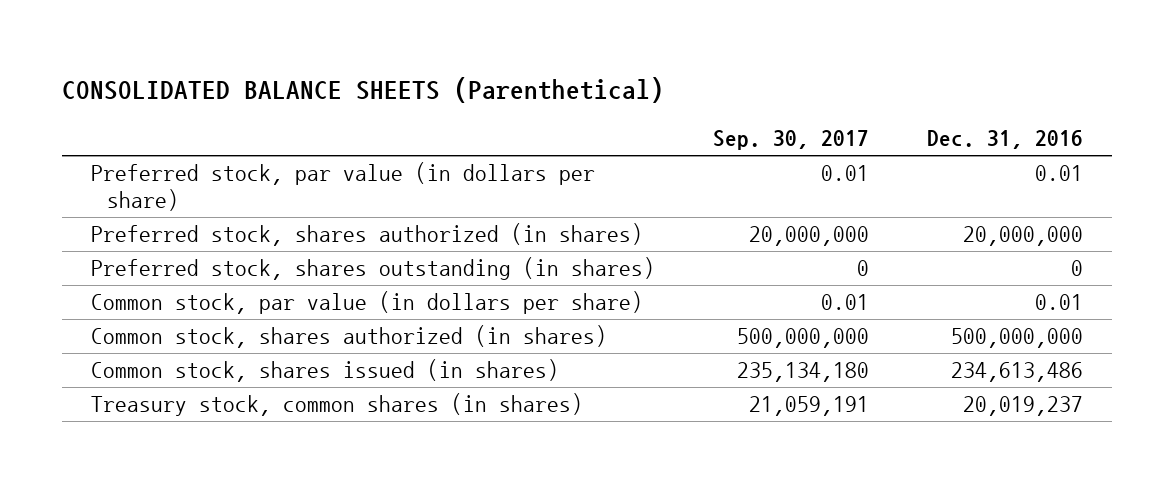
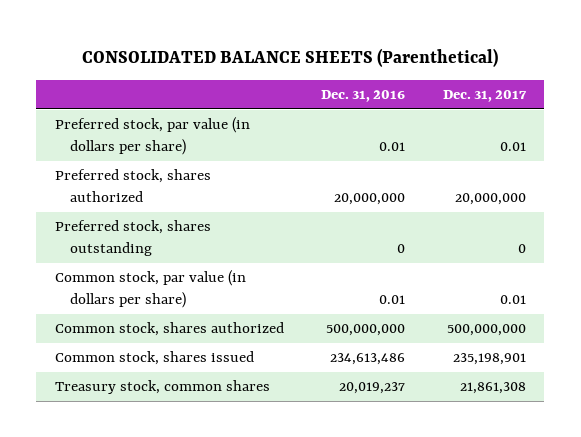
- | Sep. 30, 2017 | Dec. 31, 2016
+ | Dec. 31, 2016 | Dec. 31, 2017
- Preferred stock, shares authorized (in shares) | 20,000,000 | 20,000,000
- Preferred stock, shares outstanding (in shares) | 0 | 0
+ Preferred stock, shares authorized | 20,000,000 | 20,000,000
+ Preferred stock, shares outstanding | 0 | 0
- Common stock, shares authorized (in shares) | 500,000,000 | 500,000,000
- Common stock, shares issued (in shares) | 235,134,180 | 234,613,486
- Treasury stock, common shares (in shares) | 21,059,191 | 20,019,237
+ Common stock, shares authorized | 500,000,000 | 500,000,000
+ Common stock, shares issued | 234,613,486 | 235,198,901
+ Treasury stock, common shares | 20,019,237 | 21,861,308

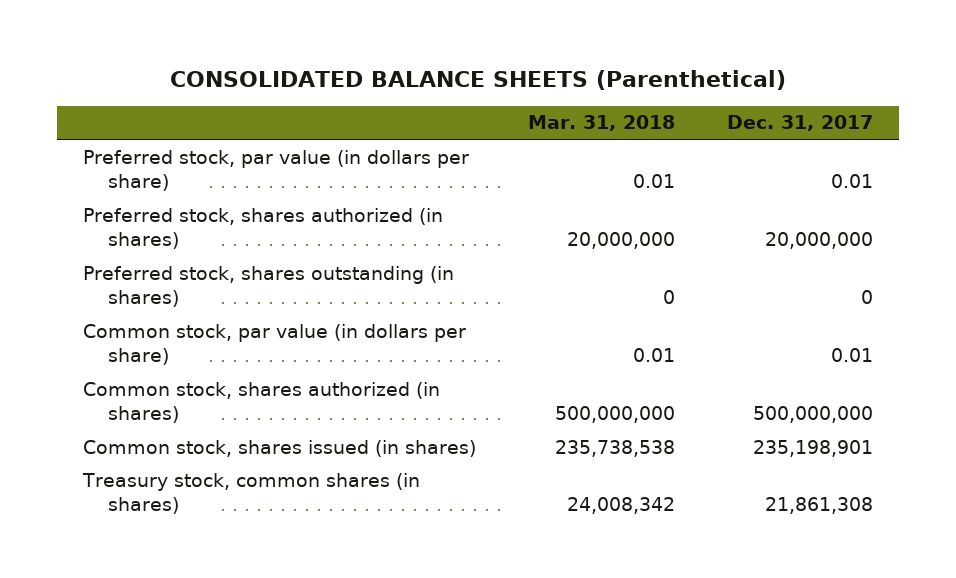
- | Dec. 31, 2016 | Dec. 31, 2017
+ | Mar. 31, 2018 | Dec. 31, 2017
- Preferred stock, shares authorized | 20,000,000 | 20,000,000
- Preferred stock, shares outstanding | 0 | 0
+ Preferred stock, shares authorized (in shares) | 20,000,000 | 20,000,000
+ Preferred stock, shares outstanding (in shares) | 0 | 0
- Common stock, shares authorized | 500,000,000 | 500,000,000
- Common stock, shares issued | 234,613,486 | 235,198,901
- Treasury stock, common shares | 20,019,237 | 21,861,308
+ Common stock, shares authorized (in shares) | 500,000,000 | 500,000,000
+ Common stock, shares issued (in shares) | 235,738,538 | 235,198,901
+ Treasury stock, common shares (in shares) | 24,008,342 | 21,861,308

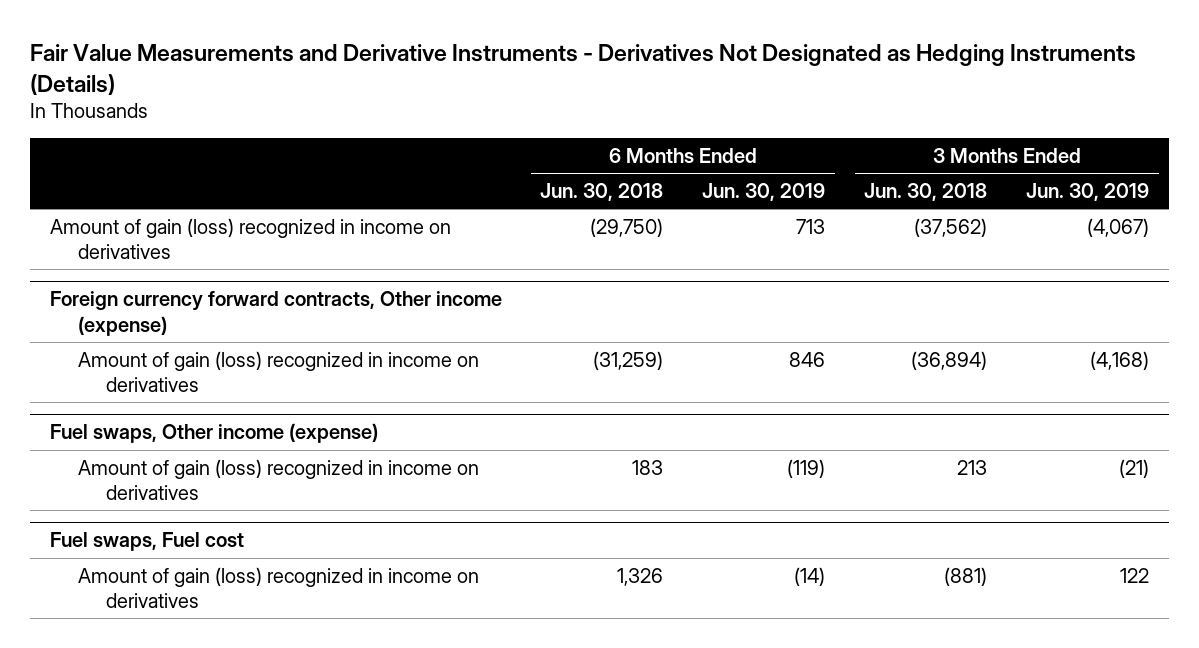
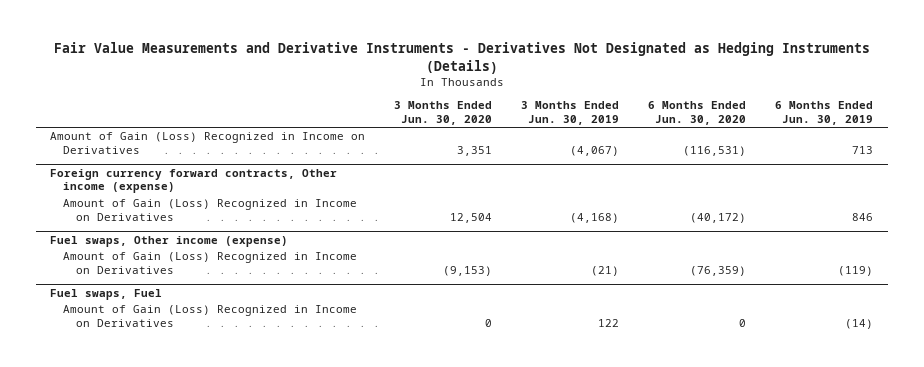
- | 6 Months Ended Jun. 30, 2018 | 6 Months Ended Jun. 30, 2019 | 3 Months Ended Jun. 30, 2018 | 3 Months Ended Jun. 30, 2019
+ | 3 Months Ended Jun. 30, 2020 | 3 Months Ended Jun. 30, 2019 | 6 Months Ended Jun. 30, 2020 | 6 Months Ended Jun. 30, 2019
- Amount of gain (loss) recognized in income on derivatives | (29,750) | 713 | (37,562) | (4,067)
+ Amount of Gain (Loss) Recognized in Income on Derivatives | 3,351 | (4,067) | (116,531) | 713
@ Foreign currency forward contracts, Other income (expense)
- Amount of gain (loss) recognized in income on derivatives | (31,259) | 846 | (36,894) | (4,168)
+ Amount of Gain (Loss) Recognized in Income on Derivatives | 12,504 | (4,168) | (40,172) | 846
@ Fuel swaps, Other income (expense)
- Amount of gain (loss) recognized in income on derivatives | 183 | (119) | 213 | (21)
- Fuel swaps, Fuel cost
- Amount of gain (loss) recognized in income on derivatives | 1,326 | (14) | (881) | 122
@ Fuel swaps, Other income (expense)
+ Amount of Gain (Loss) Recognized in Income on Derivatives | (9,153) | (21) | (76,359) | (119)
+ Fuel swaps, Fuel
+ Amount of Gain (Loss) Recognized in Income on Derivatives | 0 | 122 | 0 | (14)

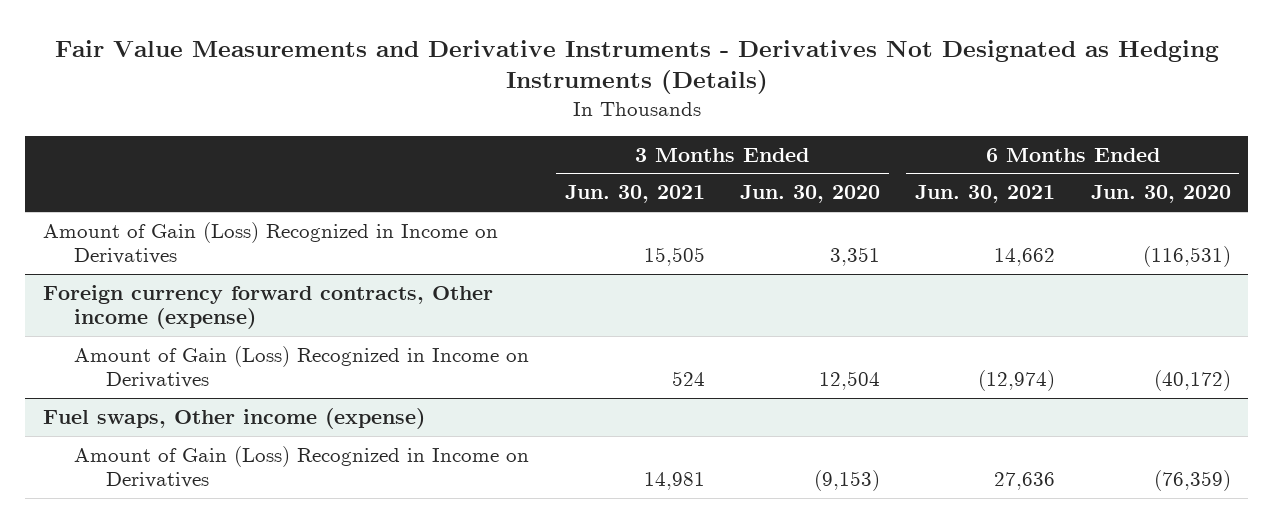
- | 3 Months Ended Jun. 30, 2020 | 3 Months Ended Jun. 30, 2019 | 6 Months Ended Jun. 30, 2020 | 6 Months Ended Jun. 30, 2019
+ | 3 Months Ended Jun. 30, 2021 | 3 Months Ended Jun. 30, 2020 | 6 Months Ended Jun. 30, 2021 | 6 Months Ended Jun. 30, 2020
- Fuel swaps, Fuel
- Amount of Gain (Loss) Recognized in Income on Derivatives | 0 | 122 | 0 | (14)

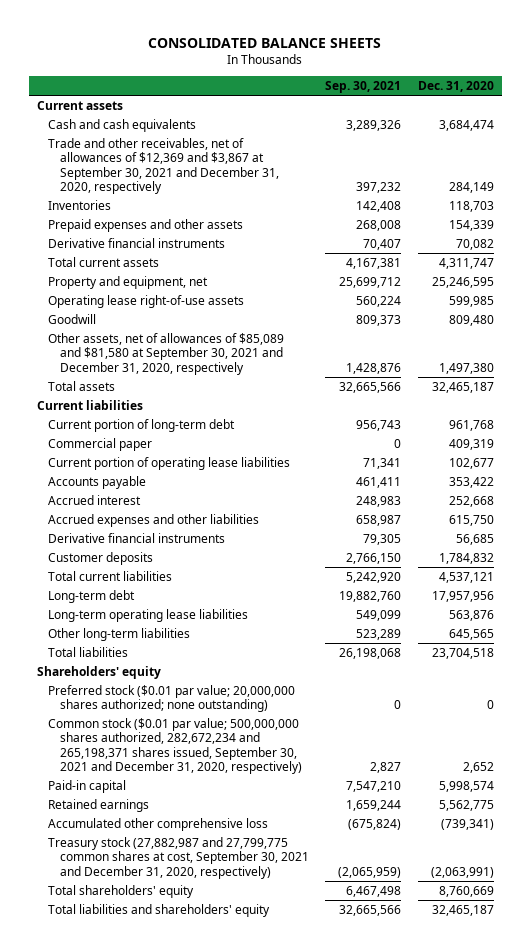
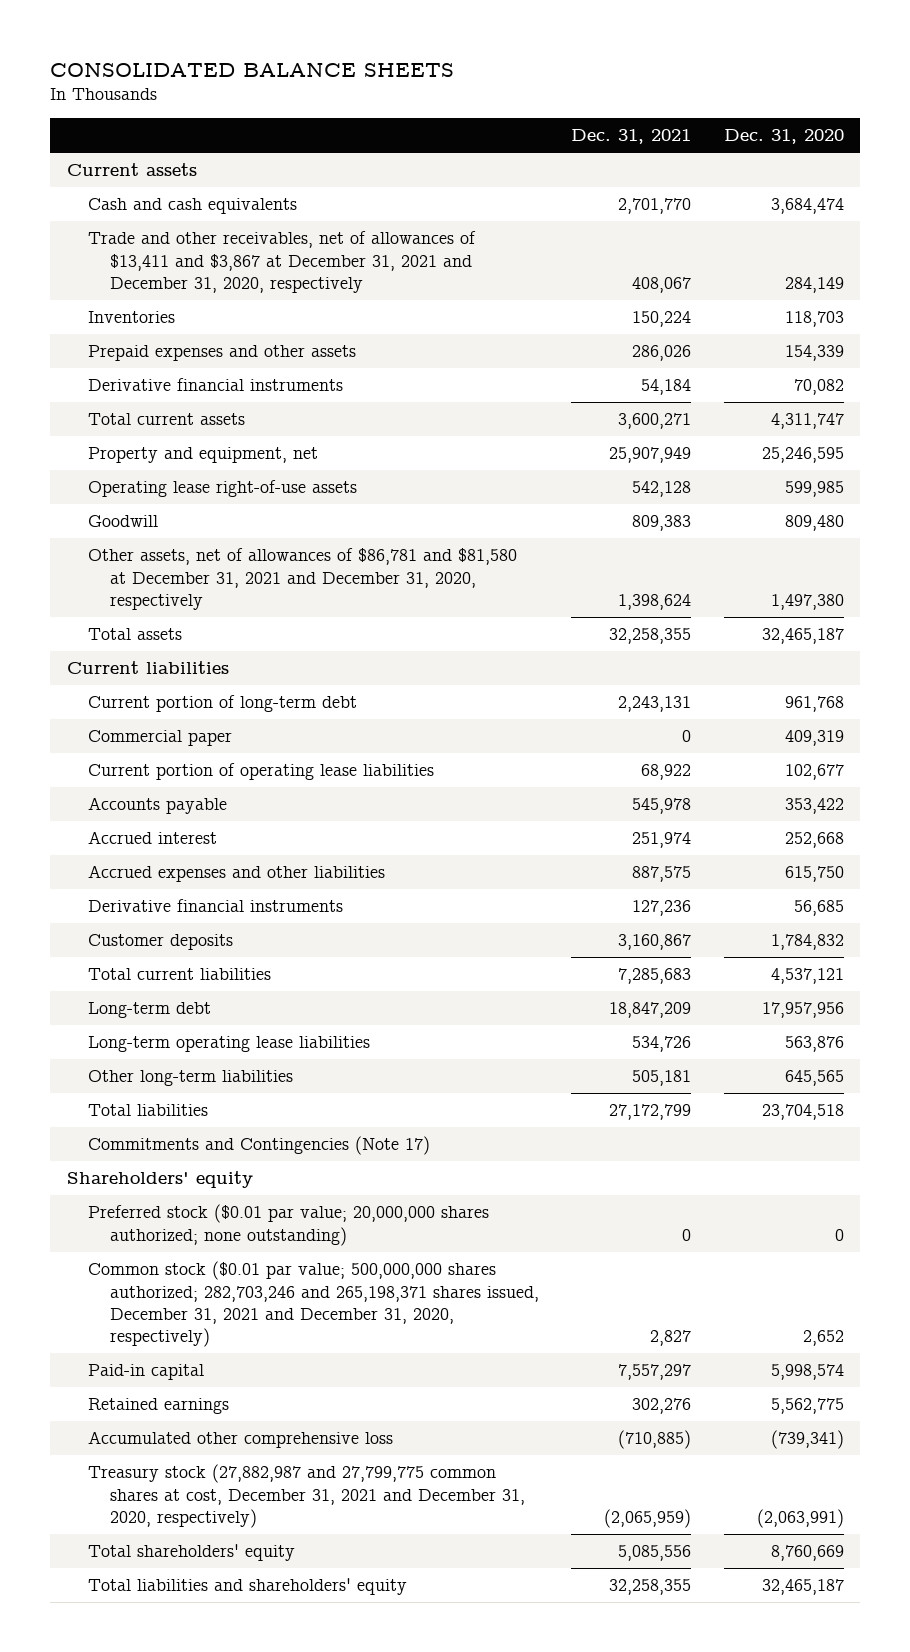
- | Sep. 30, 2021 | Dec. 31, 2020
+ | Dec. 31, 2021 | Dec. 31, 2020
- Trade and other receivables, net of allowances of $12,369 and $3,867 at September 30, 2021 and December 31, 2020, respectively | 397,232 | 284,149
+ Trade and other receivables, net of allowances of $13,411 and $3,867 at December 31, 2021 and December 31, 2020, respectively | 408,067 | 284,149
- Other assets, net of allowances of $85,089 and $81,580 at September 30, 2021 and December 31, 2020, respectively | 1,428,876 | 1,497,380
+ Other assets, net of allowances of $86,781 and $81,580 at December 31, 2021 and December 31, 2020, respectively | 1,398,624 | 1,497,380
+ Commitments and Contingencies (Note 17)
- Common stock ($0.01 par value; 500,000,000 shares authorized, 282,672,234 and 265,198,371 shares issued, September 30, 2021 and December 31, 2020, respectively) | 2,827 | 2,652
+ Common stock ($0.01 par value; 500,000,000 shares authorized; 282,703,246 and 265,198,371 shares issued, December 31, 2021 and December 31, 2020, respectively) | 2,827 | 2,652
- Treasury stock (27,882,987 and 27,799,775 common shares at cost, September 30, 2021 and December 31, 2020, respectively) | (2,065,959) | (2,063,991)
+ Treasury stock (27,882,987 and 27,799,775 common shares at cost, December 31, 2021 and December 31, 2020, respectively) | (2,065,959) | (2,063,991)

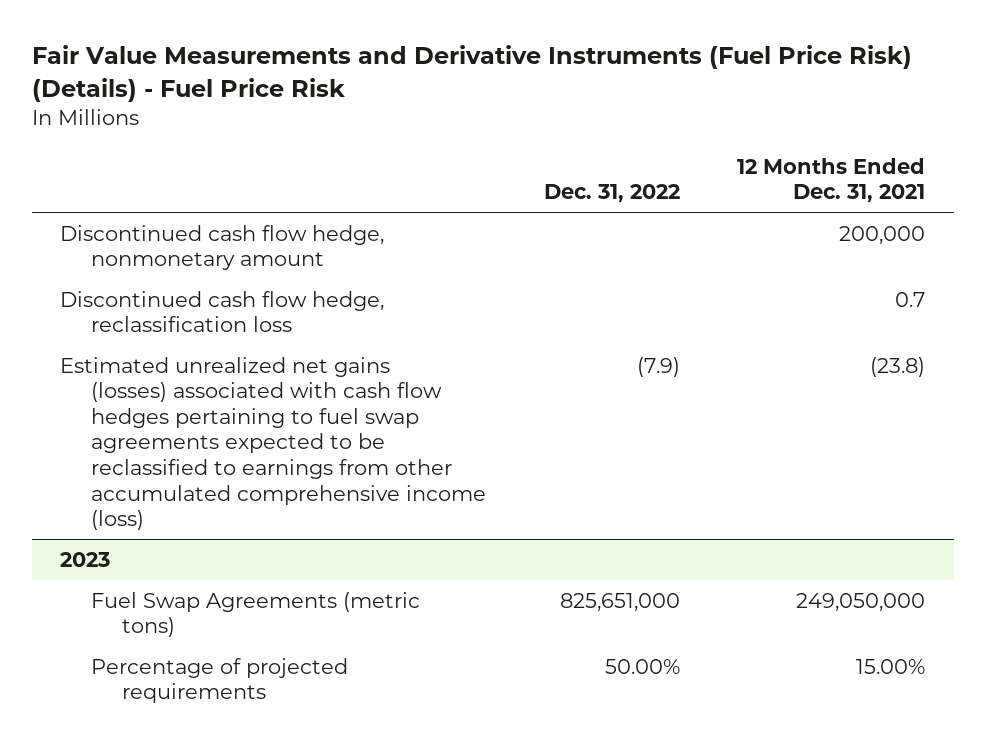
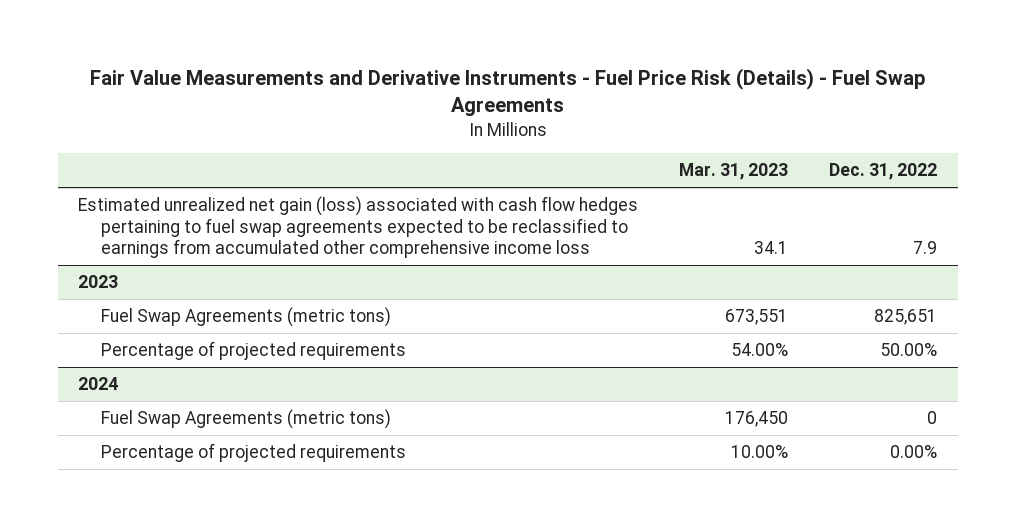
- Fair Value Measurements and Derivative Instruments (Fuel Price Risk) (Details) - Fuel Price Risk
+ Fair Value Measurements and Derivative Instruments - Fuel Price Risk (Details) - Fuel Swap Agreements
- | Dec. 31, 2022 | 12 Months Ended Dec. 31, 2021
+ | Mar. 31, 2023 | Dec. 31, 2022
- Discontinued cash flow hedge, nonmonetary amount | | 200,000
- Discontinued cash flow hedge, reclassification loss | | 0.7
- Estimated unrealized net gains (losses) associated with cash flow hedges pertaining to fuel swap agreements expected to be reclassified to earnings from other accumulated comprehensive income (loss) | (7.9) | (23.8)
+ Estimated unrealized net gain (loss) associated with cash flow hedges pertaining to fuel swap agreements expected to be reclassified to earnings from accumulated other comprehensive income loss | 34.1 | 7.9
@ 2023
- Fuel Swap Agreements (metric tons) | 825,651,000 | 249,050,000
+ Fuel Swap Agreements (metric tons) | 673,551 | 825,651
+ 2024
+ Fuel Swap Agreements (metric tons) | 176,450 | 0
+ Percentage of projected requirements | 10.00% | 0.00%

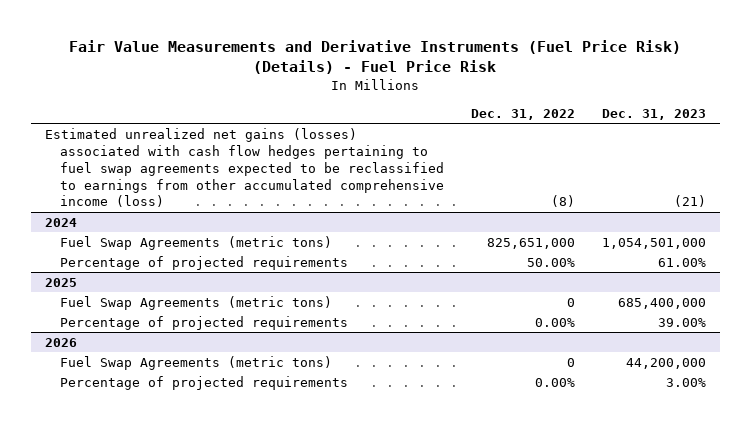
- Fair Value Measurements and Derivative Instruments - Fuel Price Risk (Details) - Fuel Swap Agreements
+ Fair Value Measurements and Derivative Instruments (Fuel Price Risk) (Details) - Fuel Price Risk
- | Mar. 31, 2023 | Dec. 31, 2022
+ | Dec. 31, 2022 | Dec. 31, 2023
- Estimated unrealized net gain (loss) associated with cash flow hedges pertaining to fuel swap agreements expected to be reclassified to earnings from accumulated other comprehensive income loss | 34.1 | 7.9
- 2023
- Fuel Swap Agreements (metric tons) | 673,551 | 825,651
- Percentage of projected requirements | 54.00% | 50.00%
+ Estimated unrealized net gains (losses) associated with cash flow hedges pertaining to fuel swap agreements expected to be reclassified to earnings from other accumulated comprehensive income (loss) | (8) | (21)
@ 2024
+ Fuel Swap Agreements (metric tons) | 825,651,000 | 1,054,501,000
+ Percentage of projected requirements | 50.00% | 61.00%
+ 2025
+ 2026
+ Fuel Swap Agreements (metric tons) | 0 | 44,200,000
+ Percentage of projected requirements | 0.00% | 3.00%

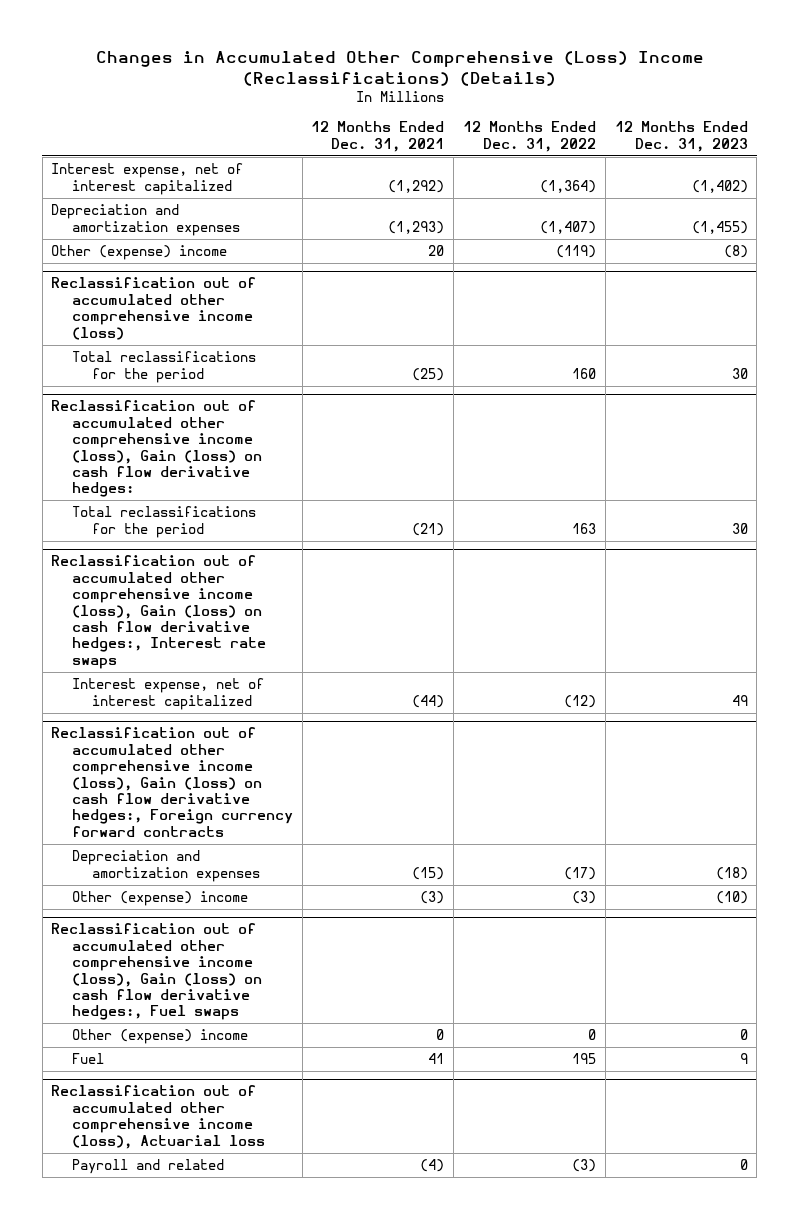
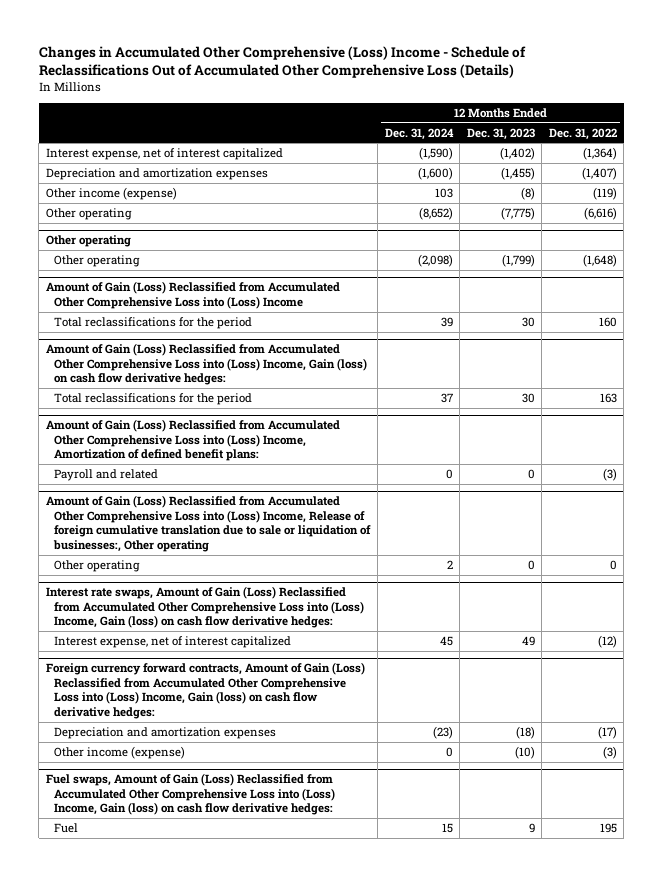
- Changes in Accumulated Other Comprehensive (Loss) Income (Reclassifications) (Details)
+ Changes in Accumulated Other Comprehensive (Loss) Income - Schedule of Reclassifications Out of Accumulated Other Comprehensive Loss (Details)
- | 12 Months Ended Dec. 31, 2021 | 12 Months Ended Dec. 31, 2022 | 12 Months Ended Dec. 31, 2023
+ | 12 Months Ended Dec. 31, 2024 | 12 Months Ended Dec. 31, 2023 | 12 Months Ended Dec. 31, 2022
- Other (expense) income | 20 | (119) | (8)
- Reclassification out of accumulated other comprehensive income (loss)
+ Other income (expense) | 103 | (8) | (119)
+ Other operating | (8,652) | (7,775) | (6,616)
+ Other operating
+ Other operating | (2,098) | (1,799) | (1,648)
+ Amount of Gain (Loss) Reclassified from Accumulated Other Comprehensive Loss into (Loss) Income
- Reclassification out of accumulated other comprehensive income (loss), Gain (loss) on cash flow derivative hedges:
+ Amount of Gain (Loss) Reclassified from Accumulated Other Comprehensive Loss into (Loss) Income, Gain (loss) on cash flow derivative hedges:
- Reclassification out of accumulated other comprehensive income (loss), Gain (loss) on cash flow derivative hedges:, Interest rate swaps
+ Amount of Gain (Loss) Reclassified from Accumulated Other Comprehensive Loss into (Loss) Income, Amortization of defined benefit plans:
+ Payroll and related | 0 | 0 | (3)
+ Amount of Gain (Loss) Reclassified from Accumulated Other Comprehensive Loss into (Loss) Income, Release of foreign cumulative translation due to sale or liquidation of businesses:, Other operating
+ Other operating | 2 | 0 | 0
+ Interest rate swaps, Amount of Gain (Loss) Reclassified from Accumulated Other Comprehensive Loss into (Loss) Income, Gain (loss) on cash flow derivative hedges:
- Reclassification out of accumulated other comprehensive income (loss), Gain (loss) on cash flow derivative hedges:, Foreign currency forward contracts
+ Foreign currency forward contracts, Amount of Gain (Loss) Reclassified from Accumulated Other Comprehensive Loss into (Loss) Income, Gain (loss) on cash flow derivative hedges:
- Other (expense) income | (3) | (3) | (10)
- Reclassification out of accumulated other comprehensive income (loss), Gain (loss) on cash flow derivative hedges:, Fuel swaps
- Other (expense) income | 0 | 0 | 0
+ Other income (expense) | 0 | (10) | (3)
+ Fuel swaps, Amount of Gain (Loss) Reclassified from Accumulated Other Comprehensive Loss into (Loss) Income, Gain (loss) on cash flow derivative hedges:
- Reclassification out of accumulated other comprehensive income (loss), Actuarial loss
- Payroll and related | (4) | (3) | 0

